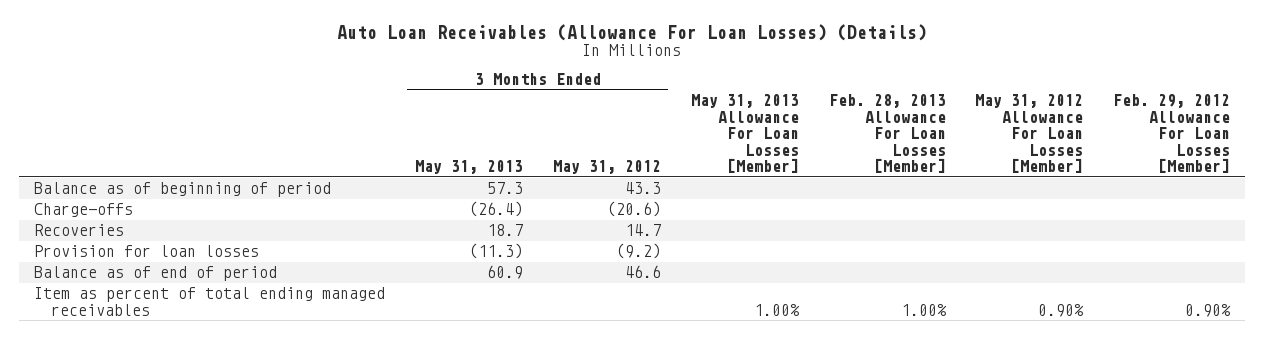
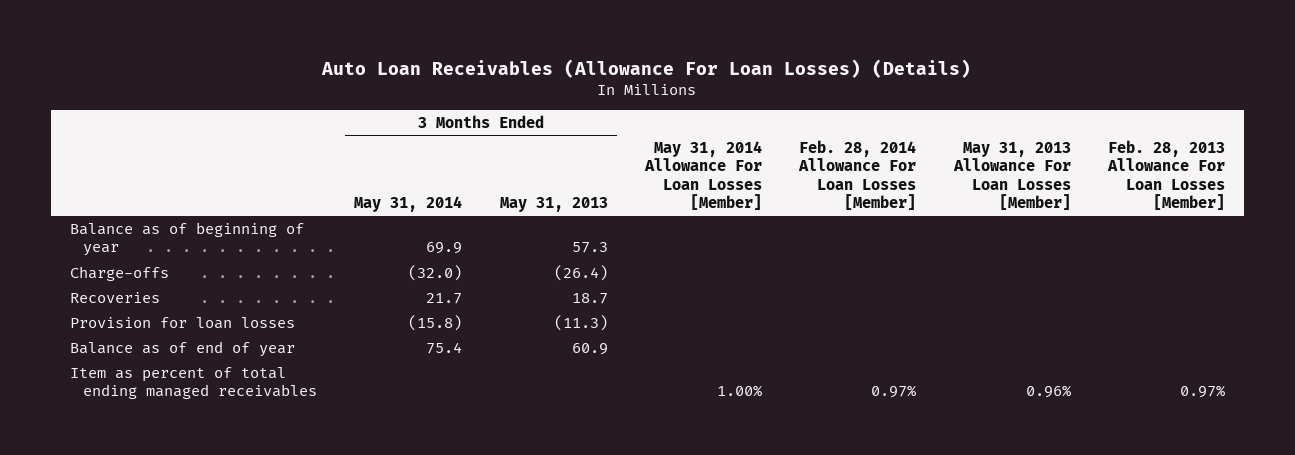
- | 3 Months Ended May 31, 2013 | 3 Months Ended May 31, 2012 | May 31, 2013 Allowance For Loan Losses [Member] | Feb. 28, 2013 Allowance For Loan Losses [Member] | May 31, 2012 Allowance For Loan Losses [Member] | Feb. 29, 2012 Allowance For Loan Losses [Member]
+ | 3 Months Ended May 31, 2014 | 3 Months Ended May 31, 2013 | May 31, 2014 Allowance For Loan Losses [Member] | Feb. 28, 2014 Allowance For Loan Losses [Member] | May 31, 2013 Allowance For Loan Losses [Member] | Feb. 28, 2013 Allowance For Loan Losses [Member]
- Balance as of beginning of period | 57.3 | 43.3 | | | |
+ Balance as of beginning of year | 69.9 | 57.3 | | | |
- Balance as of end of period | 60.9 | 46.6 | | | |
- Item as percent of total ending managed receivables | | | 1.00% | 1.00% | 0.90% | 0.90%
+ Balance as of end of year | 75.4 | 60.9 | | | |
+ Item as percent of total ending managed receivables | | | 1.00% | 0.97% | 0.96% | 0.97%

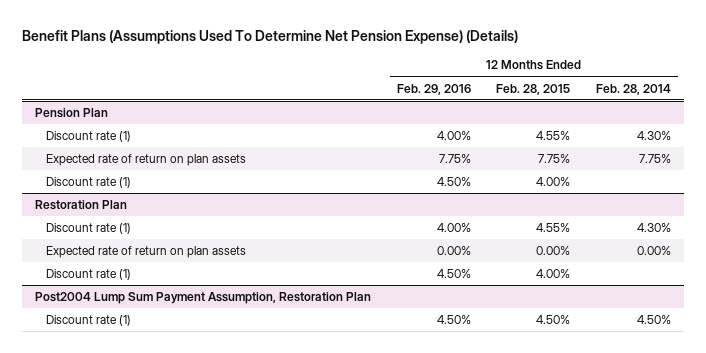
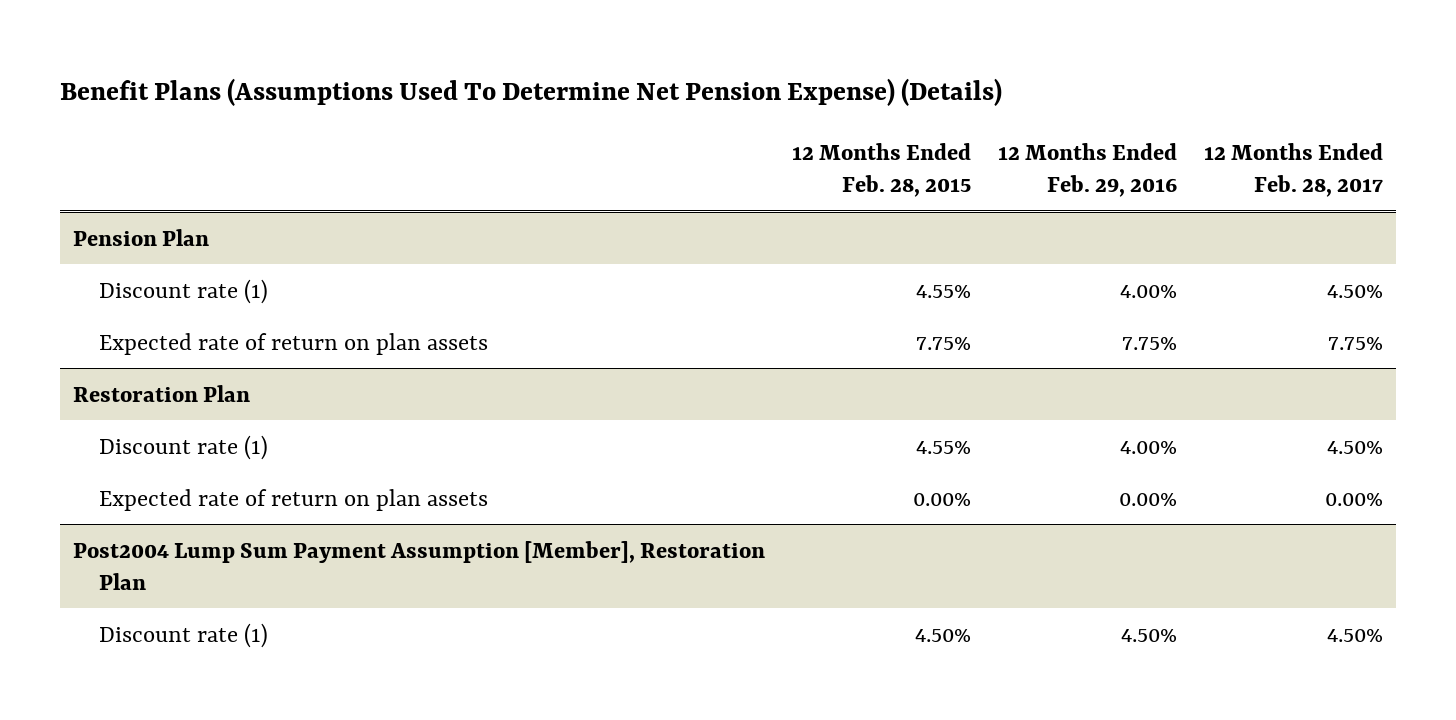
- | 12 Months Ended Feb. 29, 2016 | 12 Months Ended Feb. 28, 2015 | 12 Months Ended Feb. 28, 2014
+ | 12 Months Ended Feb. 28, 2015 | 12 Months Ended Feb. 29, 2016 | 12 Months Ended Feb. 28, 2017
@ Pension Plan
- Discount rate (1) | 4.50% | 4.00% |
@ Restoration Plan
- Discount rate (1) | 4.50% | 4.00% |
- Post2004 Lump Sum Payment Assumption, Restoration Plan
+ Post2004 Lump Sum Payment Assumption [Member], Restoration Plan

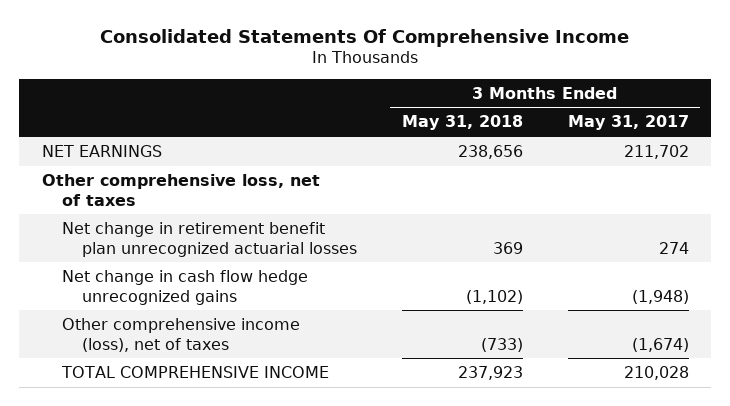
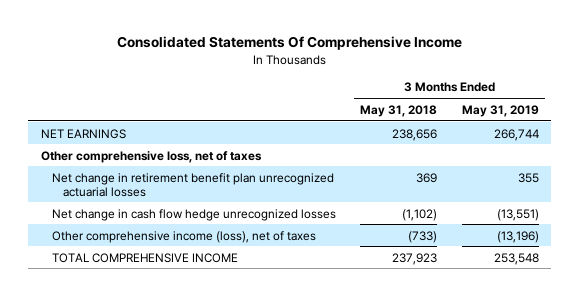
- | 3 Months Ended May 31, 2018 | 3 Months Ended May 31, 2017
+ | 3 Months Ended May 31, 2018 | 3 Months Ended May 31, 2019
- Net change in cash flow hedge unrecognized gains | (1,102) | (1,948)
+ Net change in cash flow hedge unrecognized losses | (1,102) | (13,551)

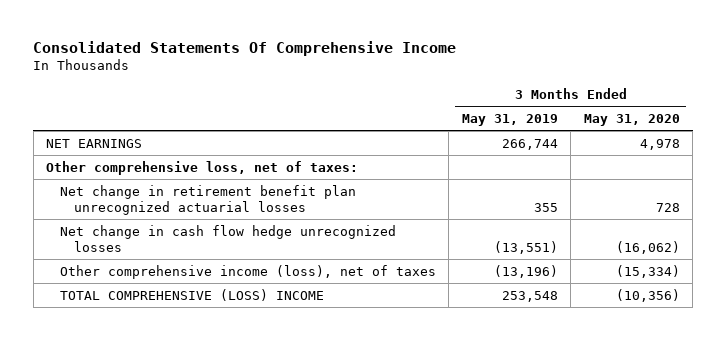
- | 3 Months Ended May 31, 2018 | 3 Months Ended May 31, 2019
+ | 3 Months Ended May 31, 2019 | 3 Months Ended May 31, 2020
- Other comprehensive loss, net of taxes
+ Other comprehensive loss, net of taxes:
- TOTAL COMPREHENSIVE INCOME | 237,923 | 253,548
+ TOTAL COMPREHENSIVE (LOSS) INCOME | 253,548 | (10,356)

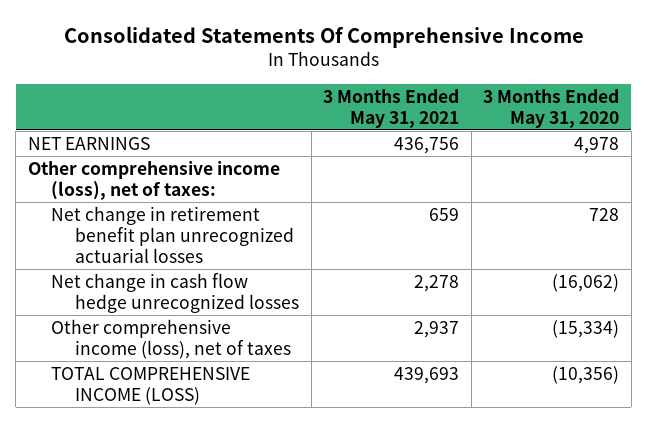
- | 3 Months Ended May 31, 2019 | 3 Months Ended May 31, 2020
+ | 3 Months Ended May 31, 2021 | 3 Months Ended May 31, 2020
- Other comprehensive loss, net of taxes:
+ Other comprehensive income (loss), net of taxes:
- TOTAL COMPREHENSIVE (LOSS) INCOME | 253,548 | (10,356)
+ TOTAL COMPREHENSIVE INCOME (LOSS) | 439,693 | (10,356)

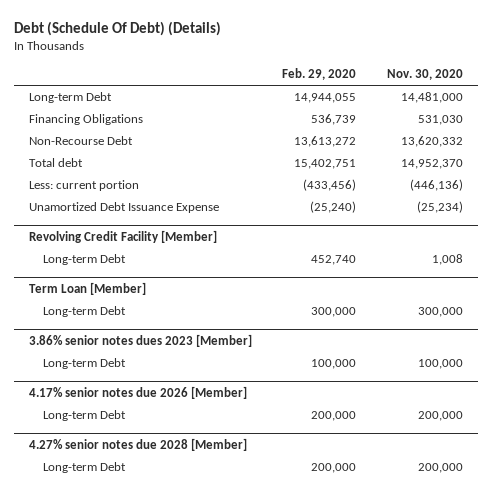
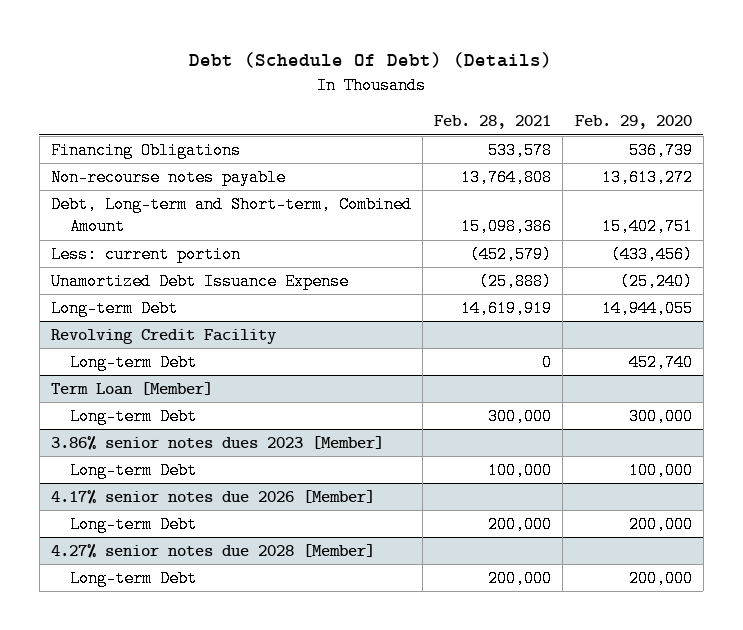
- | Feb. 29, 2020 | Nov. 30, 2020
+ | Feb. 28, 2021 | Feb. 29, 2020
- Non-Recourse Debt | 13,613,272 | 13,620,332
- Total debt | 15,402,751 | 14,952,370
+ Non-recourse notes payable | 13,764,808 | 13,613,272
+ Debt, Long-term and Short-term, Combined Amount | 15,098,386 | 15,402,751
- Revolving Credit Facility [Member]
moved down: Long-term Debt | 14,619,919 | 14,944,055
+ Revolving Credit Facility

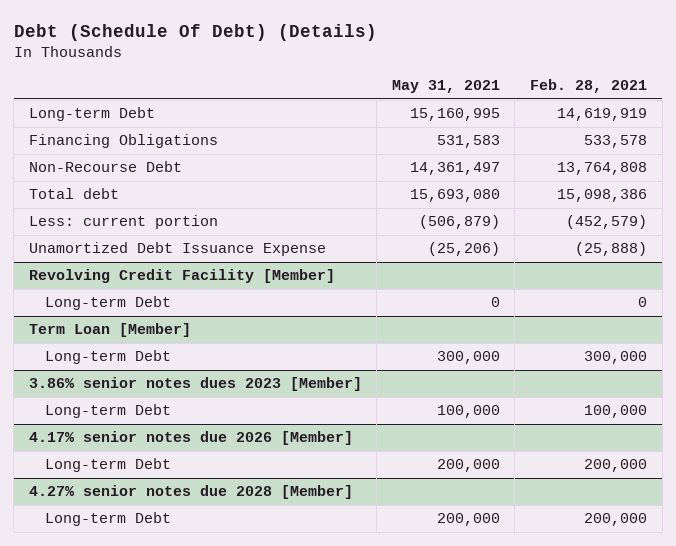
- | Feb. 28, 2021 | Feb. 29, 2020
+ | May 31, 2021 | Feb. 28, 2021
moved up: Long-term Debt | 15,160,995 | 14,619,919
- Non-recourse notes payable | 13,764,808 | 13,613,272
- Debt, Long-term and Short-term, Combined Amount | 15,098,386 | 15,402,751
+ Non-Recourse Debt | 14,361,497 | 13,764,808
+ Total debt | 15,693,080 | 15,098,386
- Revolving Credit Facility
+ Revolving Credit Facility [Member]

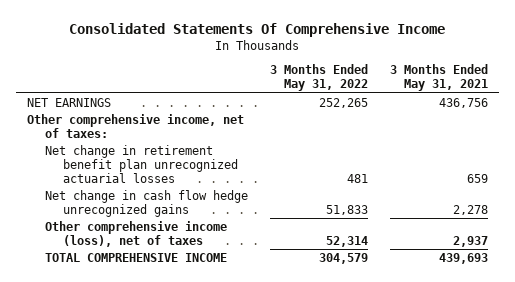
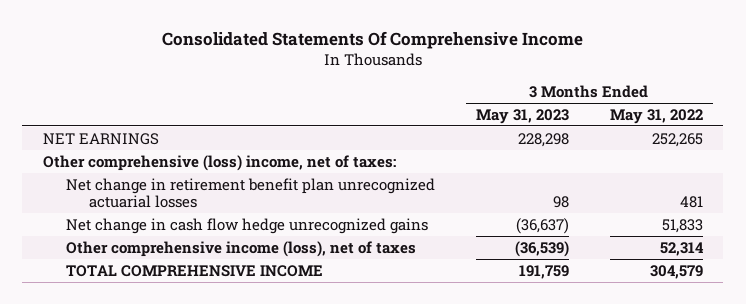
- | 3 Months Ended May 31, 2022 | 3 Months Ended May 31, 2021
+ | 3 Months Ended May 31, 2023 | 3 Months Ended May 31, 2022
- Other comprehensive income, net of taxes:
+ Other comprehensive (loss) income, net of taxes:

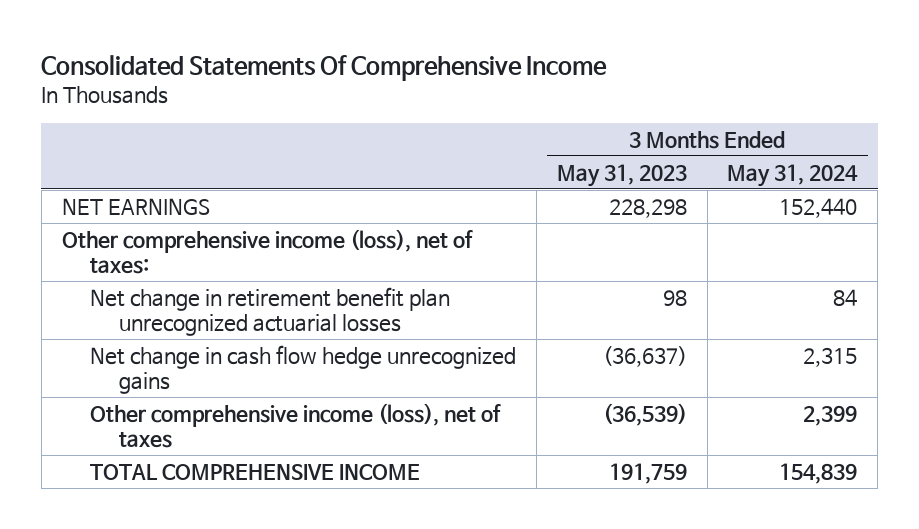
- | 3 Months Ended May 31, 2023 | 3 Months Ended May 31, 2022
+ | 3 Months Ended May 31, 2023 | 3 Months Ended May 31, 2024
- Other comprehensive (loss) income, net of taxes:
+ Other comprehensive income (loss), net of taxes:

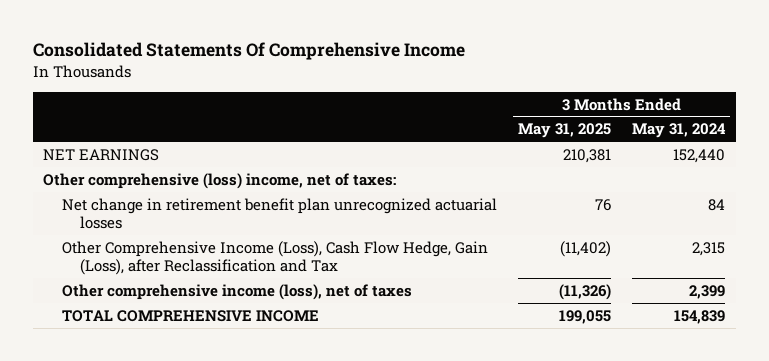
- | 3 Months Ended May 31, 2023 | 3 Months Ended May 31, 2024
+ | 3 Months Ended May 31, 2025 | 3 Months Ended May 31, 2024
- Other comprehensive income (loss), net of taxes:
+ Other comprehensive (loss) income, net of taxes:
- Net change in cash flow hedge unrecognized gains | (36,637) | 2,315
+ Other Comprehensive Income (Loss), Cash Flow Hedge, Gain (Loss), after Reclassification and Tax | (11,402) | 2,315

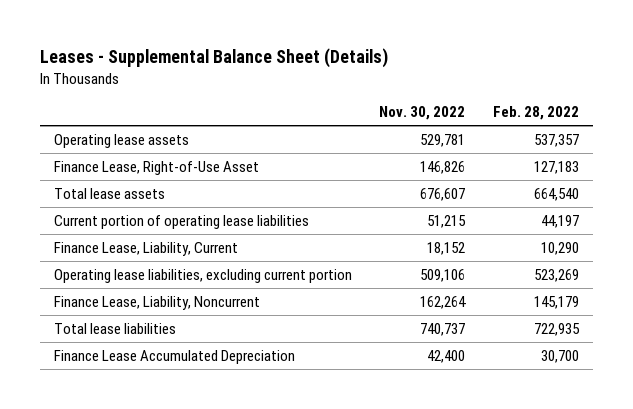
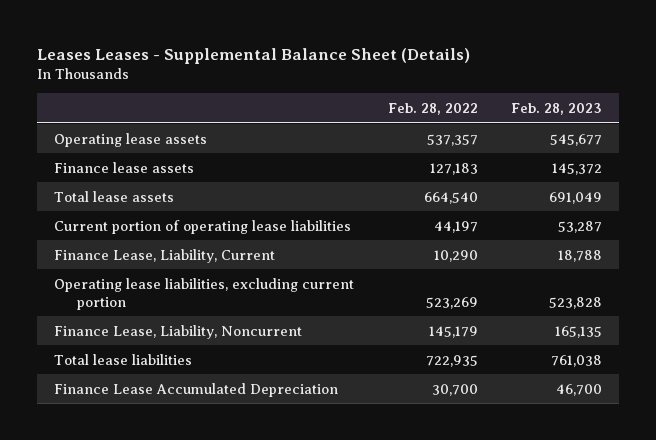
- Leases - Supplemental Balance Sheet (Details)
+ Leases Leases - Supplemental Balance Sheet (Details)
- | Nov. 30, 2022 | Feb. 28, 2022
+ | Feb. 28, 2022 | Feb. 28, 2023
- Finance Lease, Right-of-Use Asset | 146,826 | 127,183
+ Finance lease assets | 127,183 | 145,372

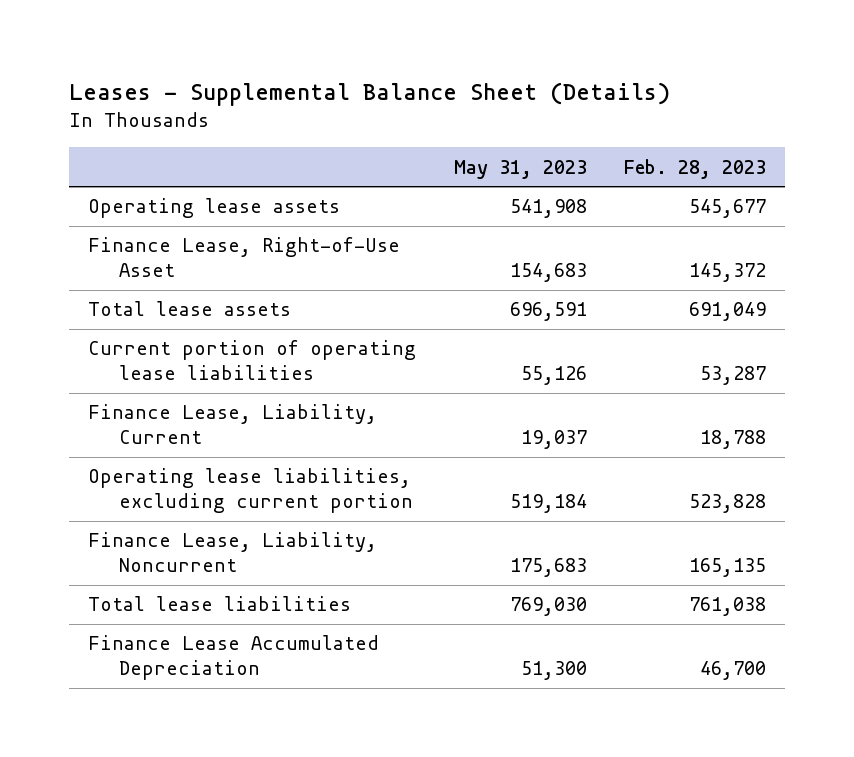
- Leases Leases - Supplemental Balance Sheet (Details)
+ Leases - Supplemental Balance Sheet (Details)
- | Feb. 28, 2022 | Feb. 28, 2023
+ | May 31, 2023 | Feb. 28, 2023
- Finance lease assets | 127,183 | 145,372
+ Finance Lease, Right-of-Use Asset | 154,683 | 145,372

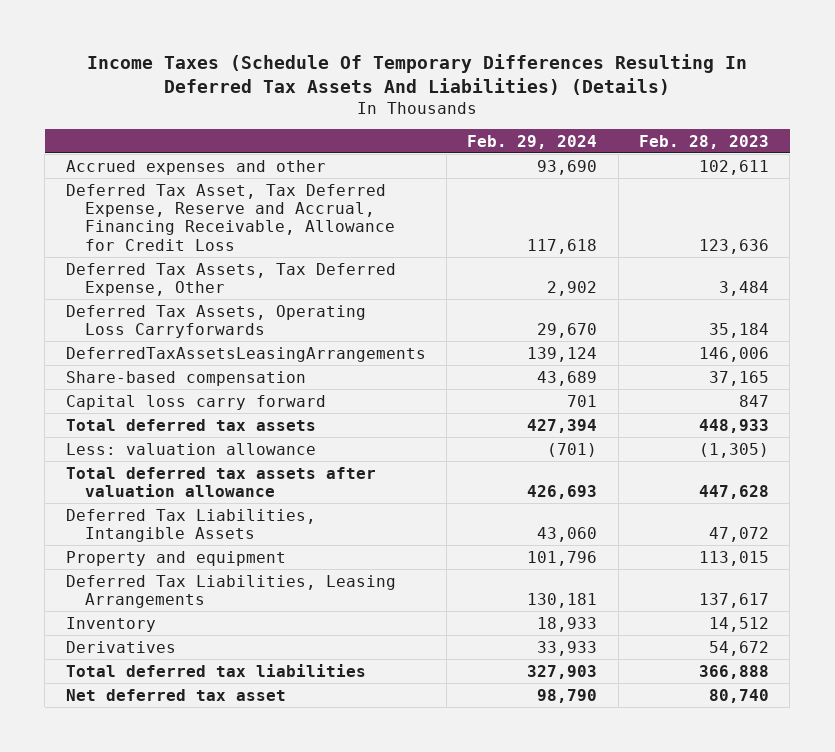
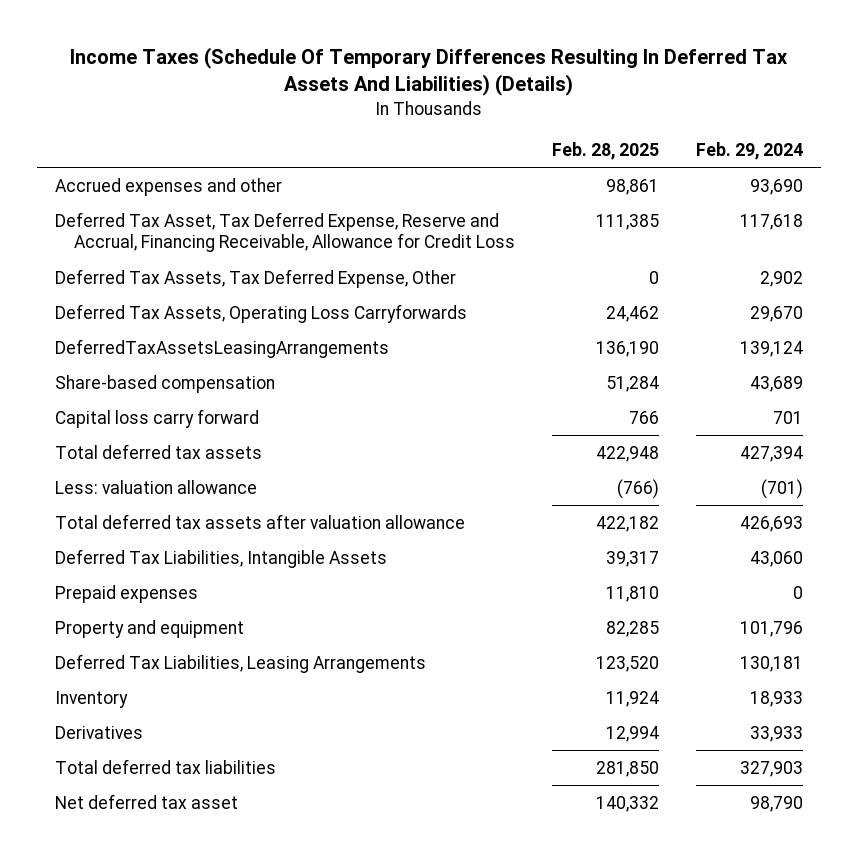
- | Feb. 29, 2024 | Feb. 28, 2023
+ | Feb. 28, 2025 | Feb. 29, 2024
+ Prepaid expenses | 11,810 | 0

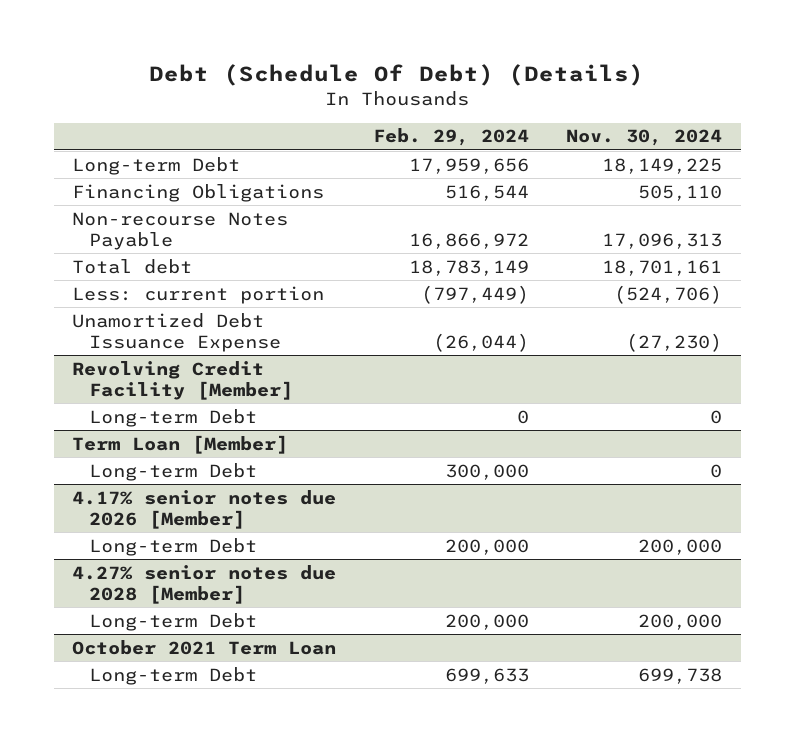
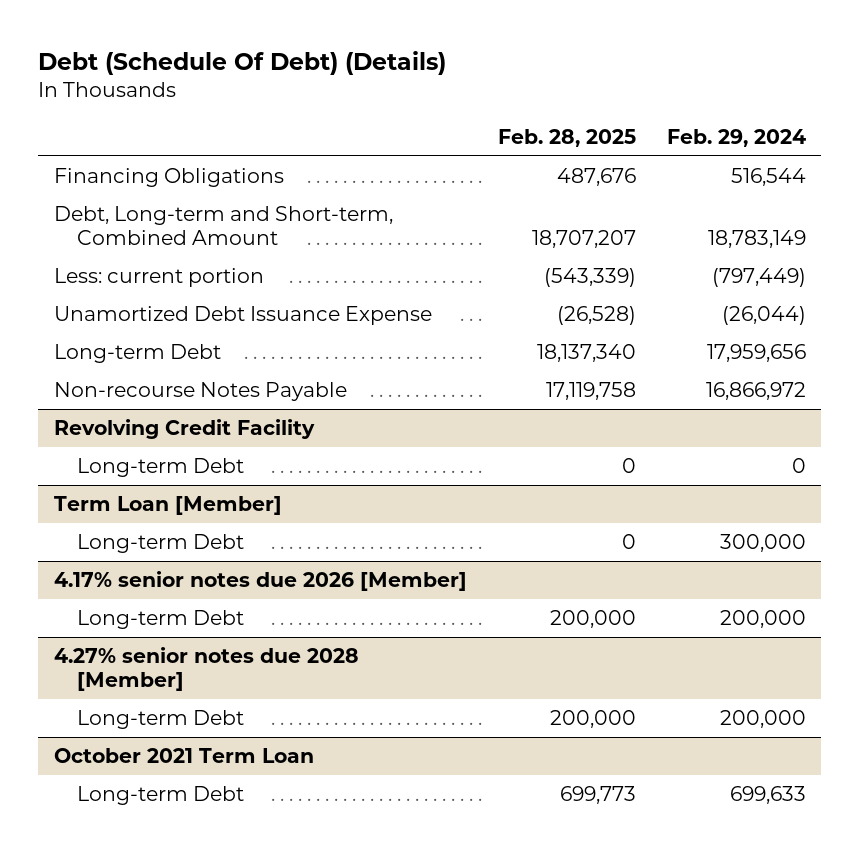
- | Feb. 29, 2024 | Nov. 30, 2024
+ | Feb. 28, 2025 | Feb. 29, 2024
- Total debt | 18,783,149 | 18,701,161
+ Debt, Long-term and Short-term, Combined Amount | 18,707,207 | 18,783,149
- Revolving Credit Facility [Member]
moved down: Long-term Debt | 18,137,340 | 17,959,656
moved down: Non-recourse Notes Payable | 17,119,758 | 16,866,972
+ Revolving Credit Facility

